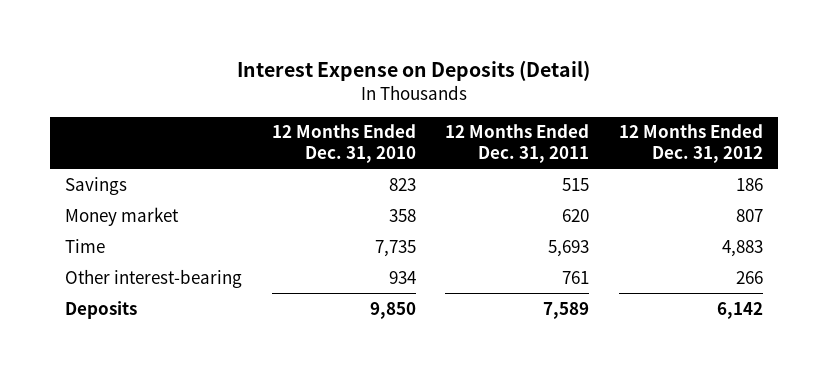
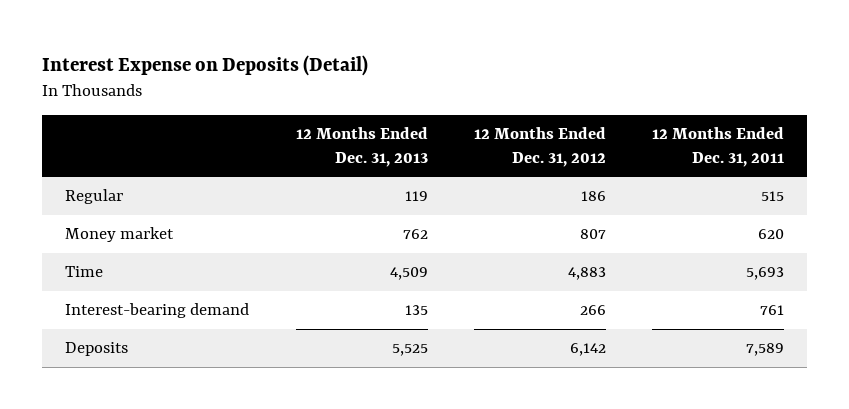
- | 12 Months Ended Dec. 31, 2010 | 12 Months Ended Dec. 31, 2011 | 12 Months Ended Dec. 31, 2012
+ | 12 Months Ended Dec. 31, 2013 | 12 Months Ended Dec. 31, 2012 | 12 Months Ended Dec. 31, 2011
- Savings | 823 | 515 | 186
+ Regular | 119 | 186 | 515
- Other interest-bearing | 934 | 761 | 266
+ Interest-bearing demand | 135 | 266 | 761

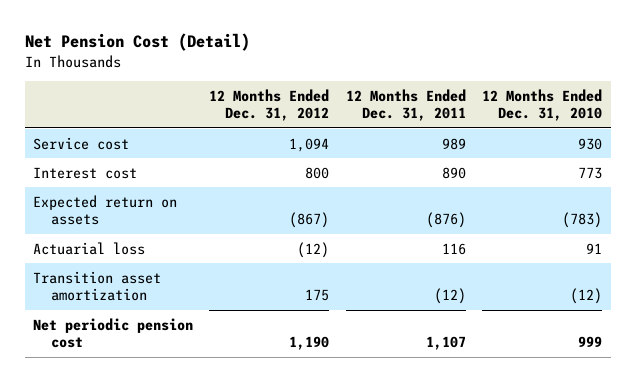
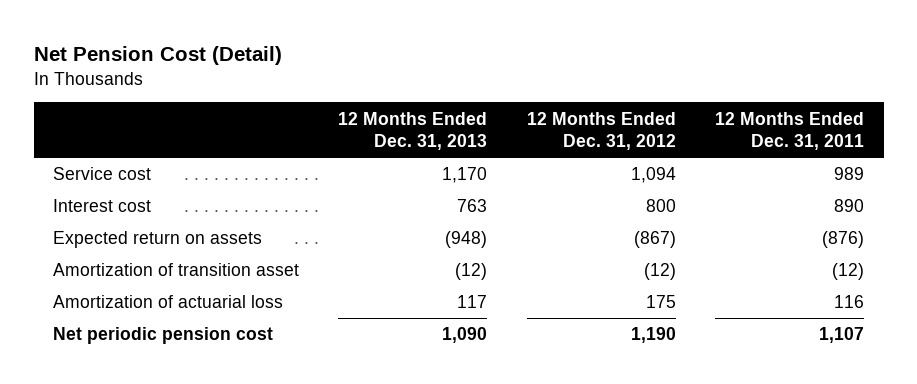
- | 12 Months Ended Dec. 31, 2012 | 12 Months Ended Dec. 31, 2011 | 12 Months Ended Dec. 31, 2010
+ | 12 Months Ended Dec. 31, 2013 | 12 Months Ended Dec. 31, 2012 | 12 Months Ended Dec. 31, 2011
- Actuarial loss | (12) | 116 | 91
- Transition asset amortization | 175 | (12) | (12)
+ Amortization of transition asset | (12) | (12) | (12)
+ Amortization of actuarial loss | 117 | 175 | 116

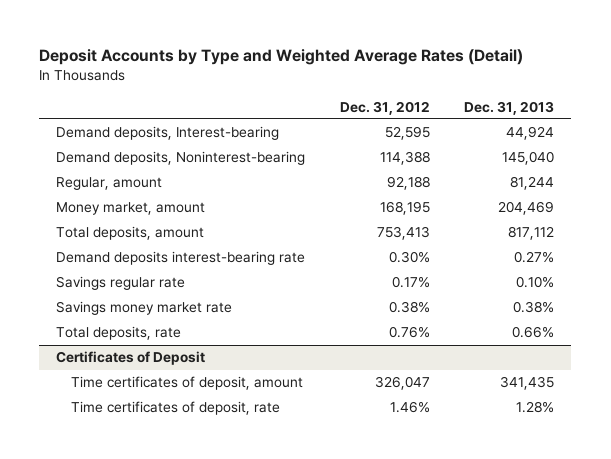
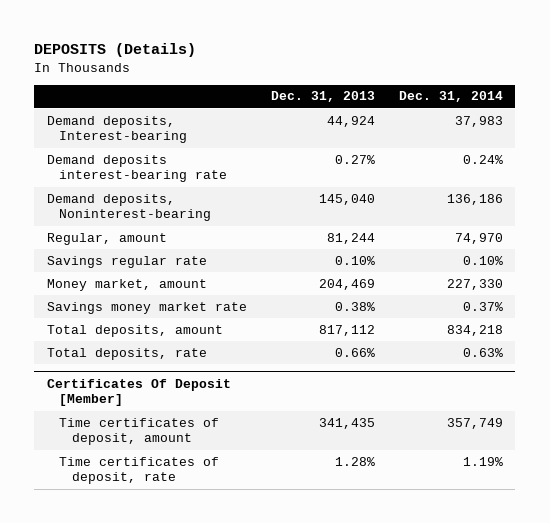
- Deposit Accounts by Type and Weighted Average Rates (Detail)
+ DEPOSITS (Details)
- | Dec. 31, 2012 | Dec. 31, 2013
+ | Dec. 31, 2013 | Dec. 31, 2014
moved up: Demand deposits interest-bearing rate | 0.27% | 0.24%
moved down: Money market, amount | 204,469 | 227,330
moved down: Total deposits, amount | 817,112 | 834,218
- Certificates of Deposit
+ Certificates Of Deposit [Member]

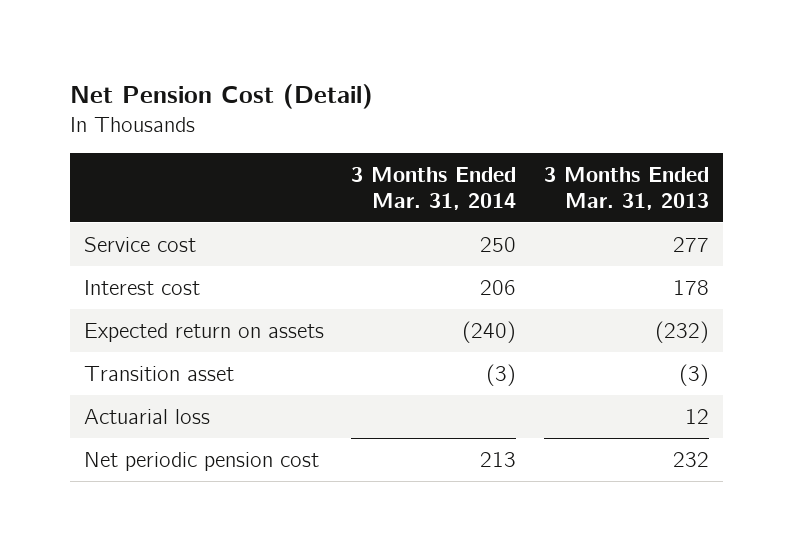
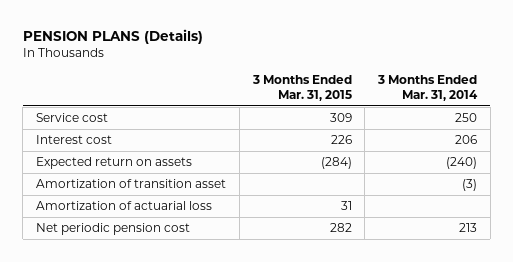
- Net Pension Cost (Detail)
+ PENSION PLANS (Details)
- | 3 Months Ended Mar. 31, 2014 | 3 Months Ended Mar. 31, 2013
+ | 3 Months Ended Mar. 31, 2015 | 3 Months Ended Mar. 31, 2014
- Transition asset | (3) | (3)
- Actuarial loss | | 12
+ Amortization of transition asset | | (3)
+ Amortization of actuarial loss | 31 |

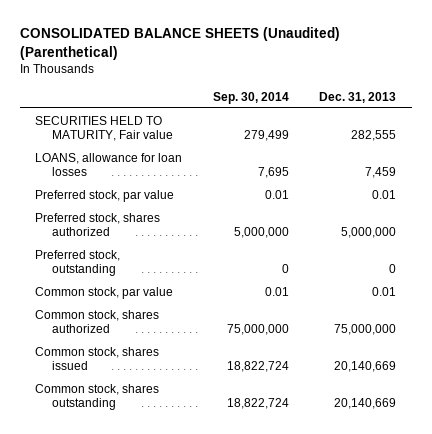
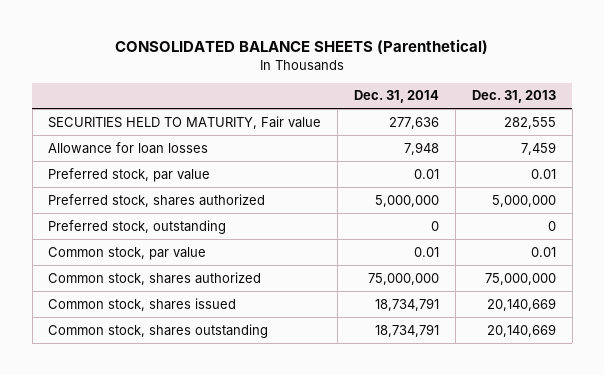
- CONSOLIDATED BALANCE SHEETS (Unaudited) (Parenthetical)
+ CONSOLIDATED BALANCE SHEETS (Parenthetical)
- | Sep. 30, 2014 | Dec. 31, 2013
+ | Dec. 31, 2014 | Dec. 31, 2013
- LOANS, allowance for loan losses | 7,695 | 7,459
+ Allowance for loan losses | 7,948 | 7,459

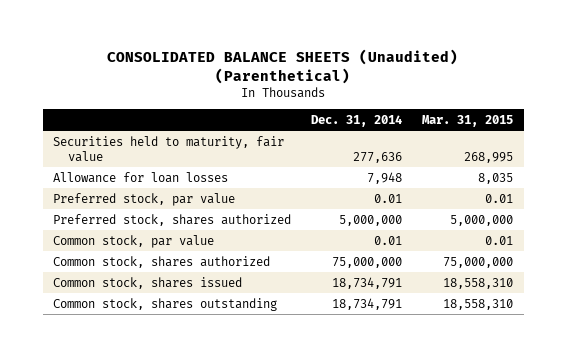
- CONSOLIDATED BALANCE SHEETS (Parenthetical)
+ CONSOLIDATED BALANCE SHEETS (Unaudited) (Parenthetical)
- | Dec. 31, 2014 | Dec. 31, 2013
+ | Dec. 31, 2014 | Mar. 31, 2015
- SECURITIES HELD TO MATURITY, Fair value | 277,636 | 282,555
+ Securities held to maturity, fair value | 277,636 | 268,995
- Preferred stock, outstanding | 0 | 0

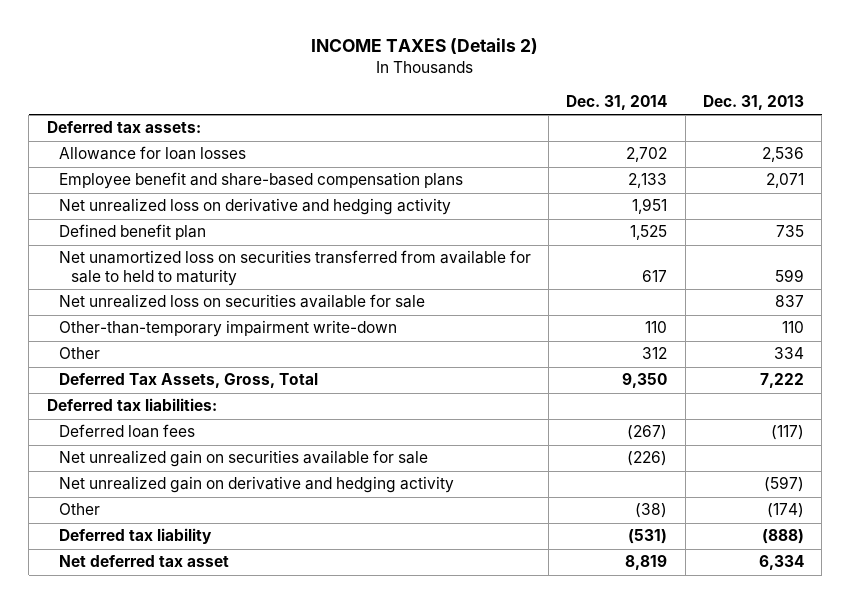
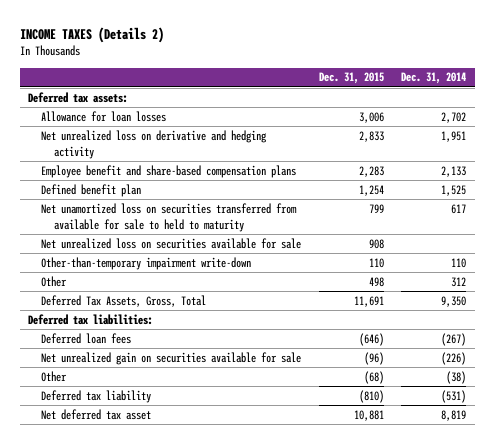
- | Dec. 31, 2014 | Dec. 31, 2013
+ | Dec. 31, 2015 | Dec. 31, 2014
moved down: Employee benefit and share-based compensation plans | 2,283 | 2,133
- Net unrealized gain on derivative and hedging activity | | (597)

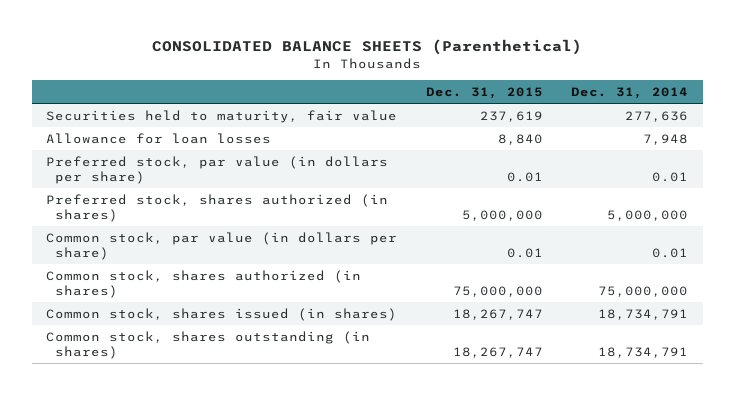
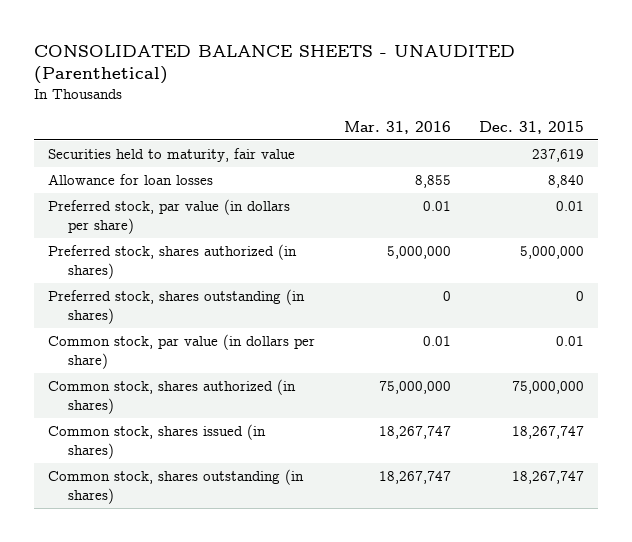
- CONSOLIDATED BALANCE SHEETS (Parenthetical)
+ CONSOLIDATED BALANCE SHEETS - UNAUDITED (Parenthetical)
- | Dec. 31, 2015 | Dec. 31, 2014
+ | Mar. 31, 2016 | Dec. 31, 2015
+ Preferred stock, shares outstanding (in shares) | 0 | 0

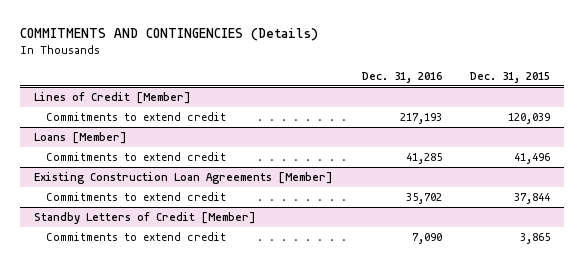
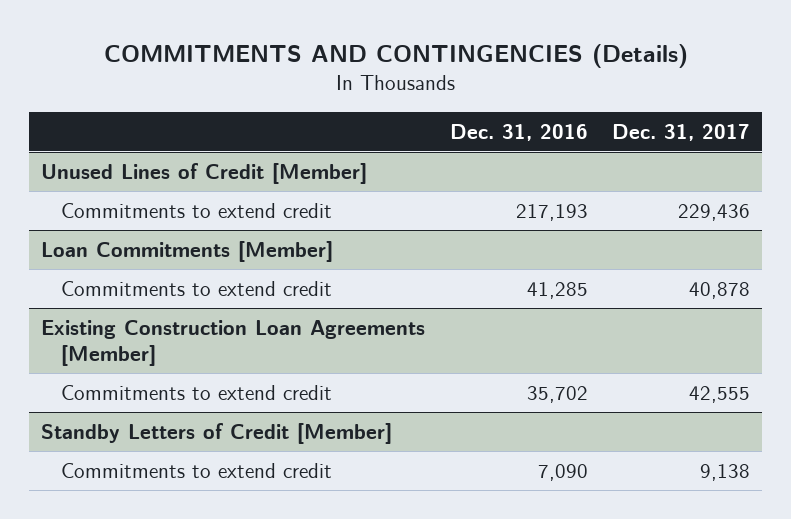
- | Dec. 31, 2016 | Dec. 31, 2015
+ | Dec. 31, 2016 | Dec. 31, 2017
- Lines of Credit [Member]
+ Unused Lines of Credit [Member]
- Loans [Member]
+ Loan Commitments [Member]

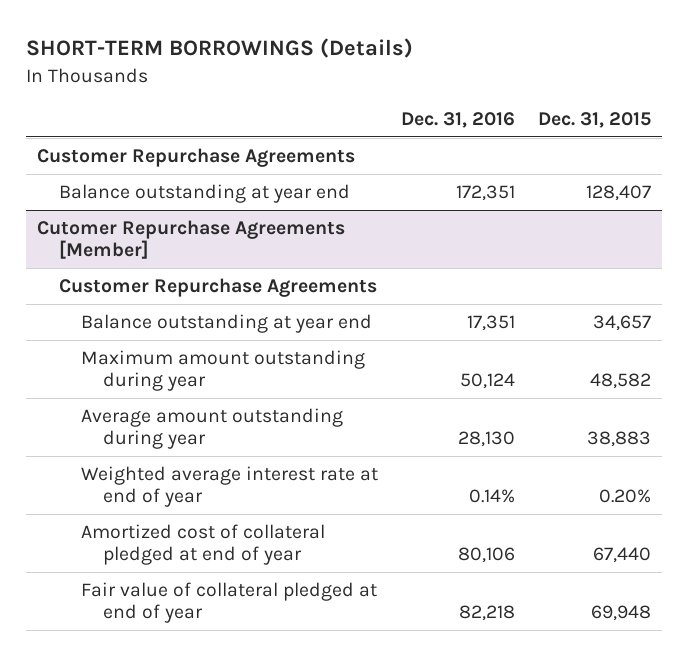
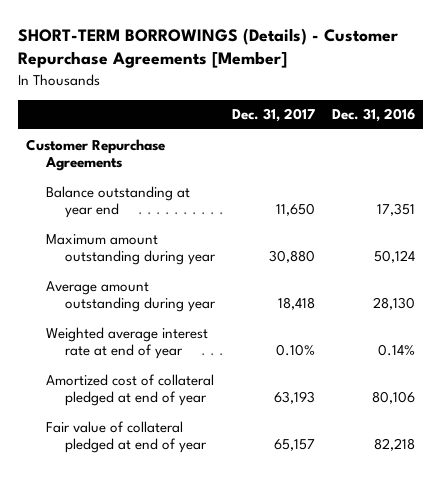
- SHORT-TERM BORROWINGS (Details)
+ SHORT-TERM BORROWINGS (Details) - Customer Repurchase Agreements [Member]
- | Dec. 31, 2016 | Dec. 31, 2015
+ | Dec. 31, 2017 | Dec. 31, 2016
- Balance outstanding at year end | 172,351 | 128,407
- Cutomer Repurchase Agreements [Member]
- Customer Repurchase Agreements

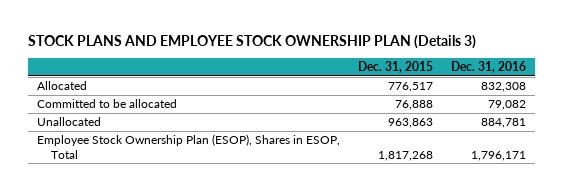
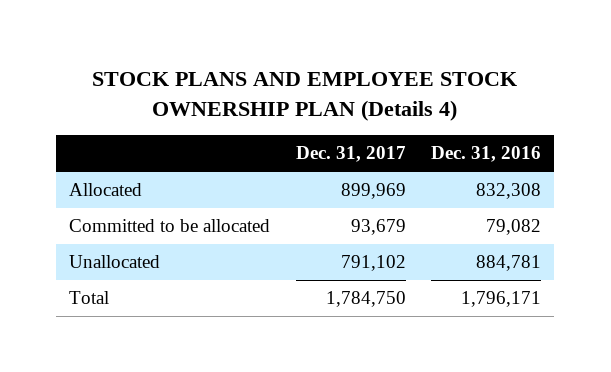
- STOCK PLANS AND EMPLOYEE STOCK OWNERSHIP PLAN (Details 3)
+ STOCK PLANS AND EMPLOYEE STOCK OWNERSHIP PLAN (Details 4)
- | Dec. 31, 2015 | Dec. 31, 2016
+ | Dec. 31, 2017 | Dec. 31, 2016
- Employee Stock Ownership Plan (ESOP), Shares in ESOP, Total | 1,817,268 | 1,796,171
+ Total | 1,784,750 | 1,796,171

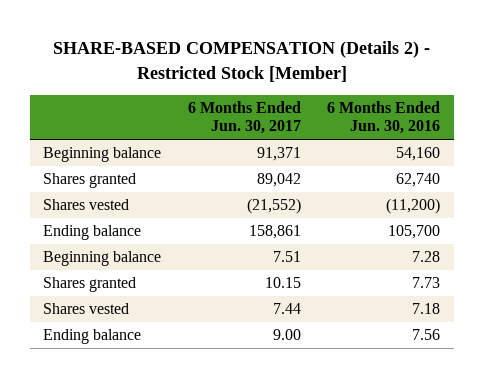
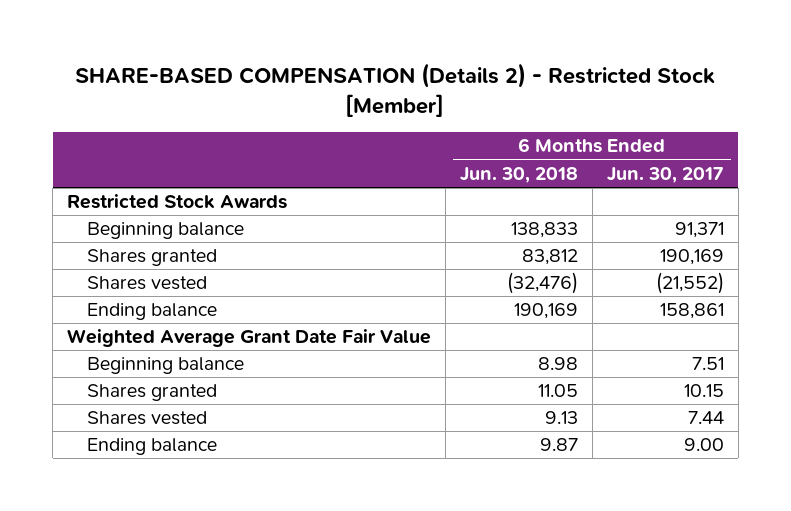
- | 6 Months Ended Jun. 30, 2017 | 6 Months Ended Jun. 30, 2016
+ | 6 Months Ended Jun. 30, 2018 | 6 Months Ended Jun. 30, 2017
+ Restricted Stock Awards
- Shares granted | 89,042 | 62,740
+ Shares granted | 83,812 | 190,169
+ Weighted Average Grant Date Fair Value

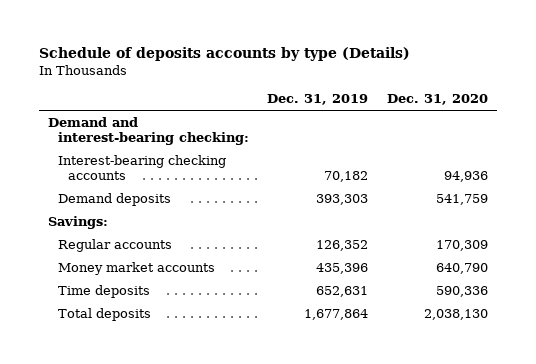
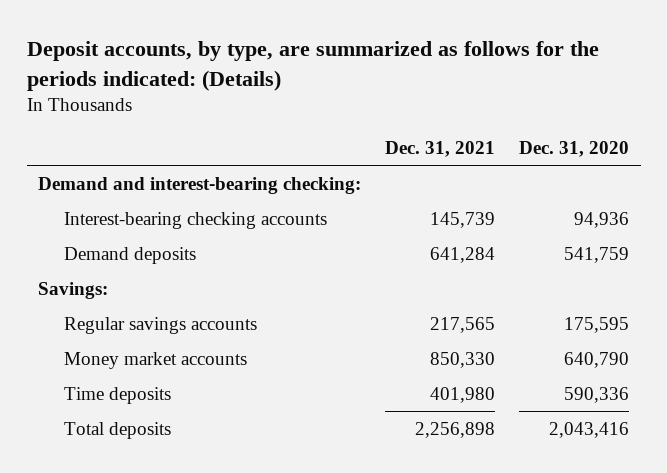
- Schedule of deposits accounts by type (Details)
+ Deposit accounts, by type, are summarized as follows for the periods indicated: (Details)
- | Dec. 31, 2019 | Dec. 31, 2020
+ | Dec. 31, 2021 | Dec. 31, 2020
- Regular accounts | 126,352 | 170,309
+ Regular savings accounts | 217,565 | 175,595
- Total deposits | 1,677,864 | 2,038,130
+ Total deposits | 2,256,898 | 2,043,416

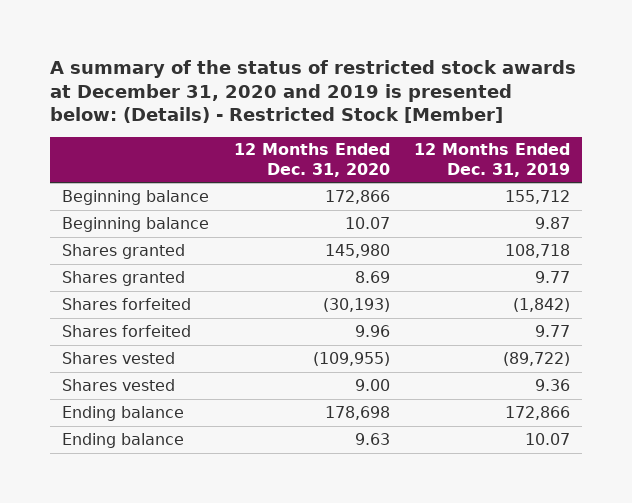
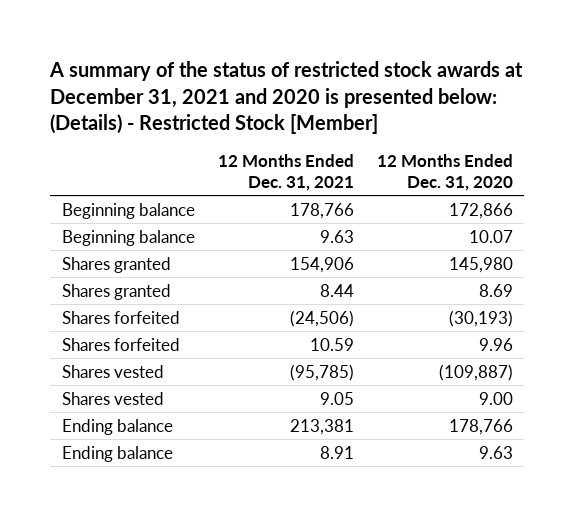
- A summary of the status of restricted stock awards at December 31, 2020 and 2019 is presented below: (Details) - Restricted Stock [Member]
+ A summary of the status of restricted stock awards at December 31, 2021 and 2020 is presented below: (Details) - Restricted Stock [Member]
- | 12 Months Ended Dec. 31, 2020 | 12 Months Ended Dec. 31, 2019
+ | 12 Months Ended Dec. 31, 2021 | 12 Months Ended Dec. 31, 2020
- Shares vested | (109,955) | (89,722)
+ Shares vested | (95,785) | (109,887)
- Ending balance | 178,698 | 172,866
+ Ending balance | 213,381 | 178,766

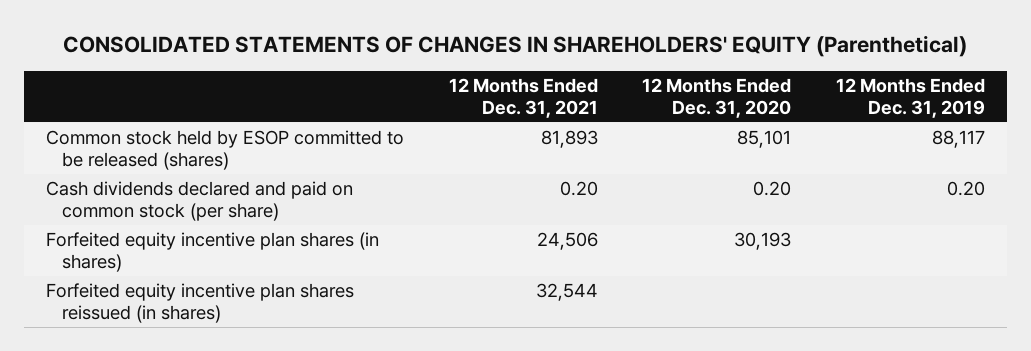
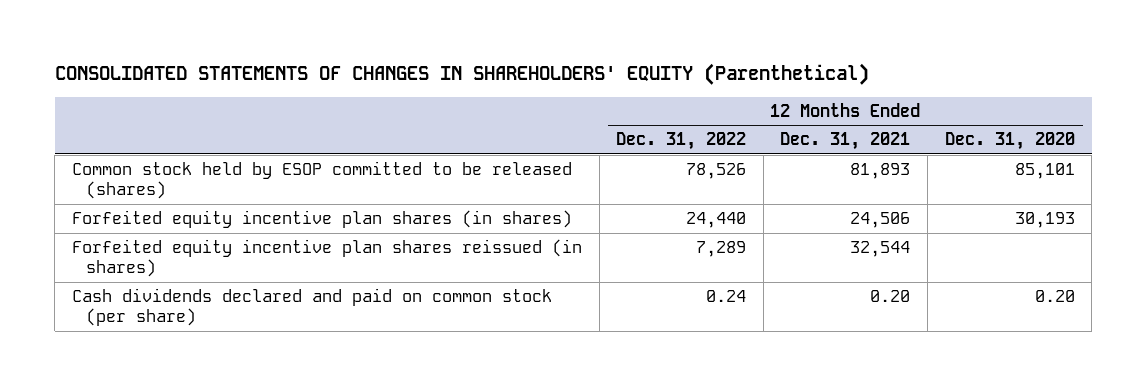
- | 12 Months Ended Dec. 31, 2021 | 12 Months Ended Dec. 31, 2020 | 12 Months Ended Dec. 31, 2019
+ | 12 Months Ended Dec. 31, 2022 | 12 Months Ended Dec. 31, 2021 | 12 Months Ended Dec. 31, 2020
moved down: Cash dividends declared and paid on common stock (per share) | 0.24 | 0.20 | 0.20

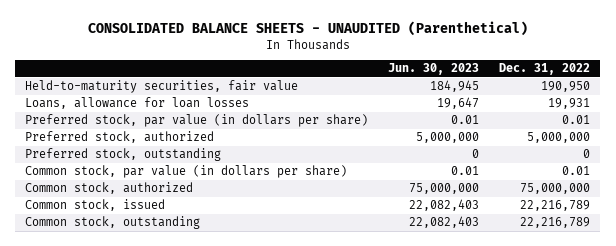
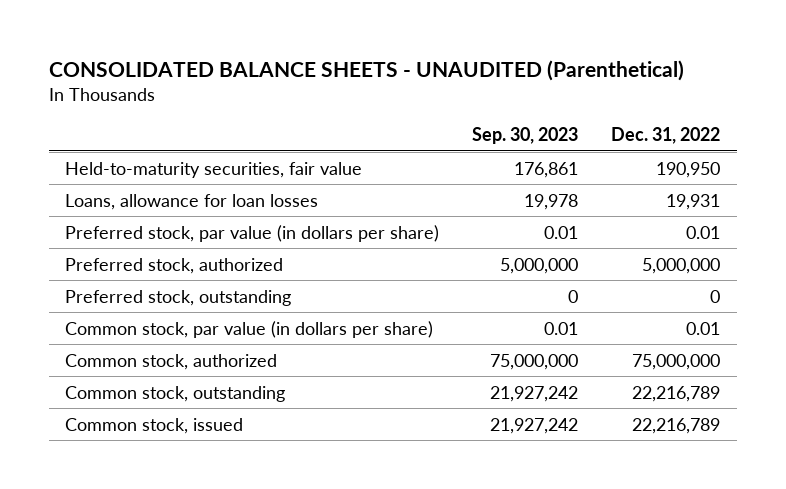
- | Jun. 30, 2023 | Dec. 31, 2022
+ | Sep. 30, 2023 | Dec. 31, 2022
moved down: Common stock, issued | 21,927,242 | 22,216,789

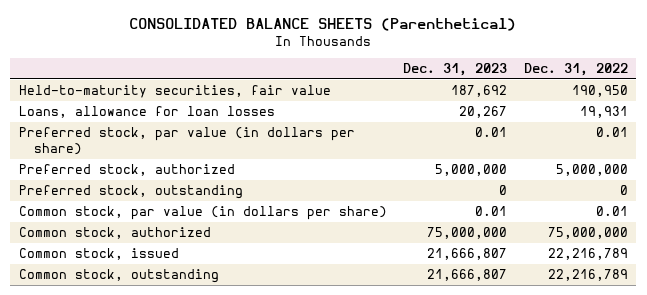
- CONSOLIDATED BALANCE SHEETS - UNAUDITED (Parenthetical)
+ CONSOLIDATED BALANCE SHEETS (Parenthetical)
- | Sep. 30, 2023 | Dec. 31, 2022
+ | Dec. 31, 2023 | Dec. 31, 2022
moved down: Common stock, outstanding | 21,666,807 | 22,216,789

